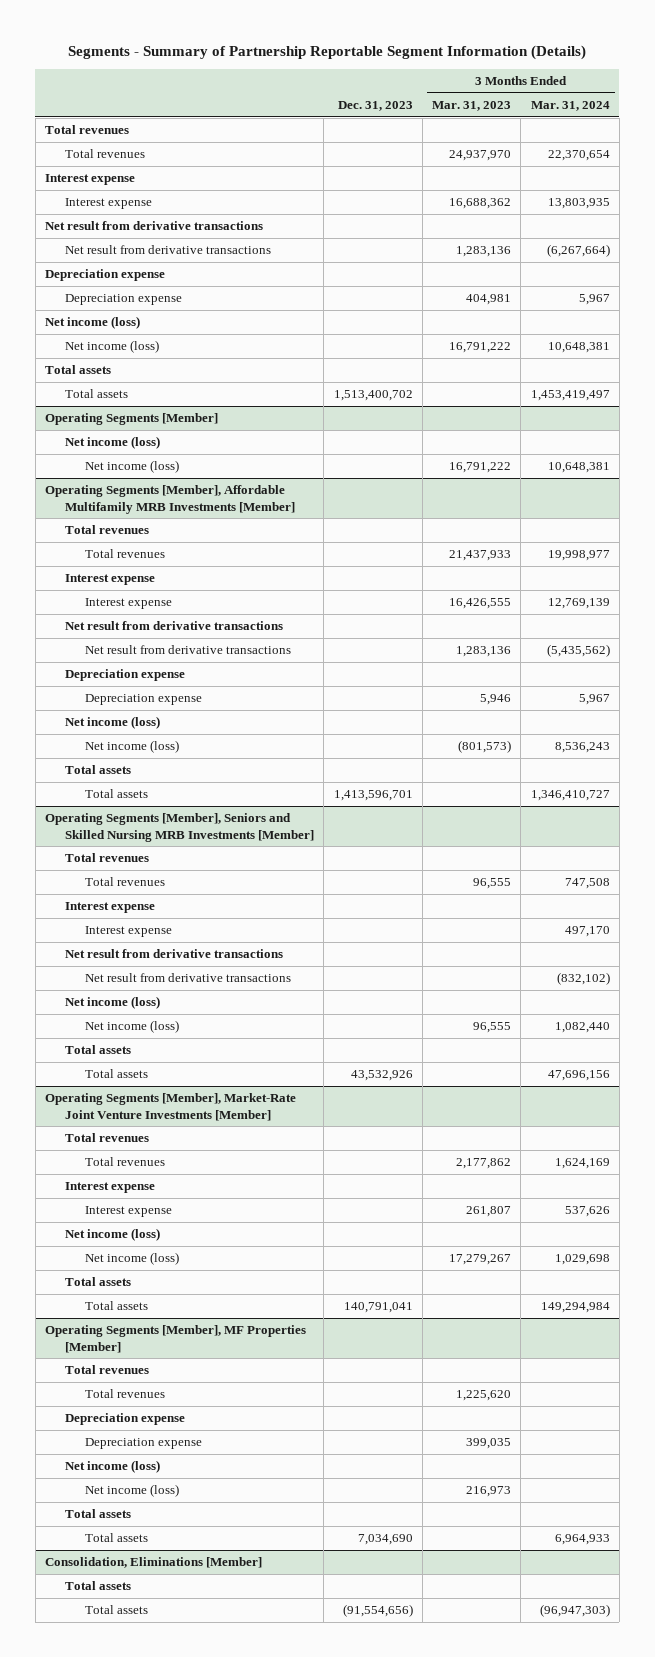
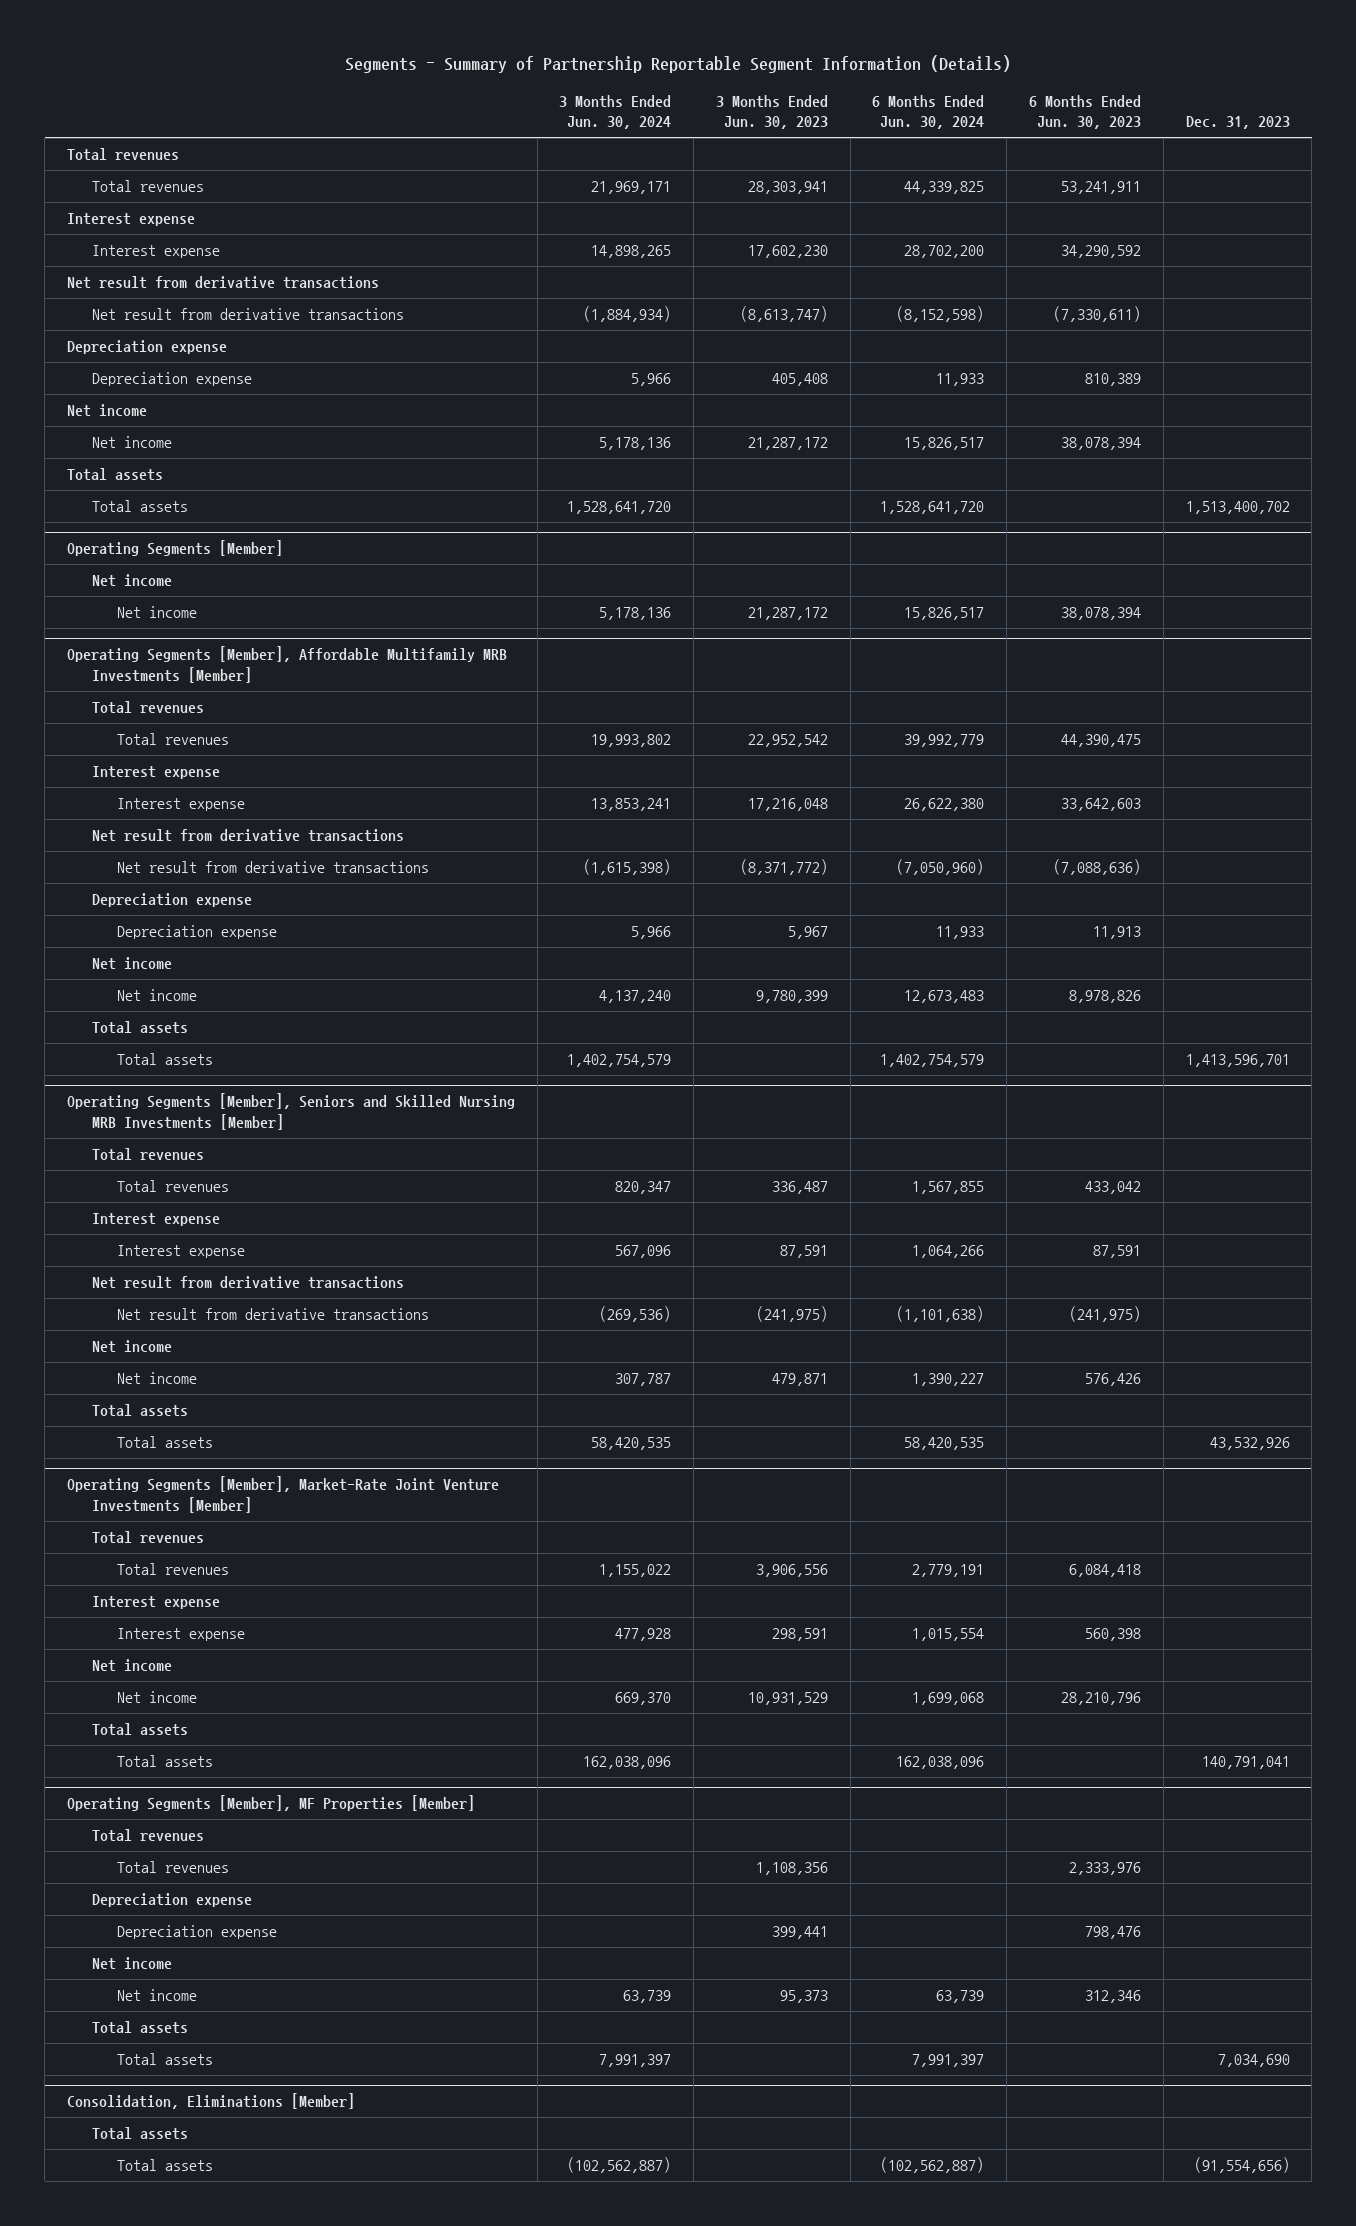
- | Dec. 31, 2023 | 3 Months Ended Mar. 31, 2023 | 3 Months Ended Mar. 31, 2024
+ | 3 Months Ended Jun. 30, 2024 | 3 Months Ended Jun. 30, 2023 | 6 Months Ended Jun. 30, 2024 | 6 Months Ended Jun. 30, 2023 | Dec. 31, 2023
- Net income (loss)
- Net income (loss) | | 16,791,222 | 10,648,381
+ Net income
+ Net income | 5,178,136 | 21,287,172 | 15,826,517 | 38,078,394 |
@ Operating Segments [Member]
- Net income (loss)
- Net income (loss) | | 16,791,222 | 10,648,381
+ Net income
+ Net income | 5,178,136 | 21,287,172 | 15,826,517 | 38,078,394 |
@ Operating Segments [Member], Affordable Multifamily MRB Investments [Member]
- Net income (loss)
- Net income (loss) | | (801,573) | 8,536,243
+ Net income
+ Net income | 4,137,240 | 9,780,399 | 12,673,483 | 8,978,826 |
@ Operating Segments [Member], Seniors and Skilled Nursing MRB Investments [Member]
- Net income (loss)
- Net income (loss) | | 96,555 | 1,082,440
+ Net income
+ Net income | 307,787 | 479,871 | 1,390,227 | 576,426 |
@ Operating Segments [Member], Market-Rate Joint Venture Investments [Member]
- Net income (loss)
- Net income (loss) | | 17,279,267 | 1,029,698
+ Net income
+ Net income | 669,370 | 10,931,529 | 1,699,068 | 28,210,796 |
@ Operating Segments [Member], MF Properties [Member]
- Net income (loss)
- Net income (loss) | | 216,973 |
+ Net income
+ Net income | 63,739 | 95,373 | 63,739 | 312,346 |

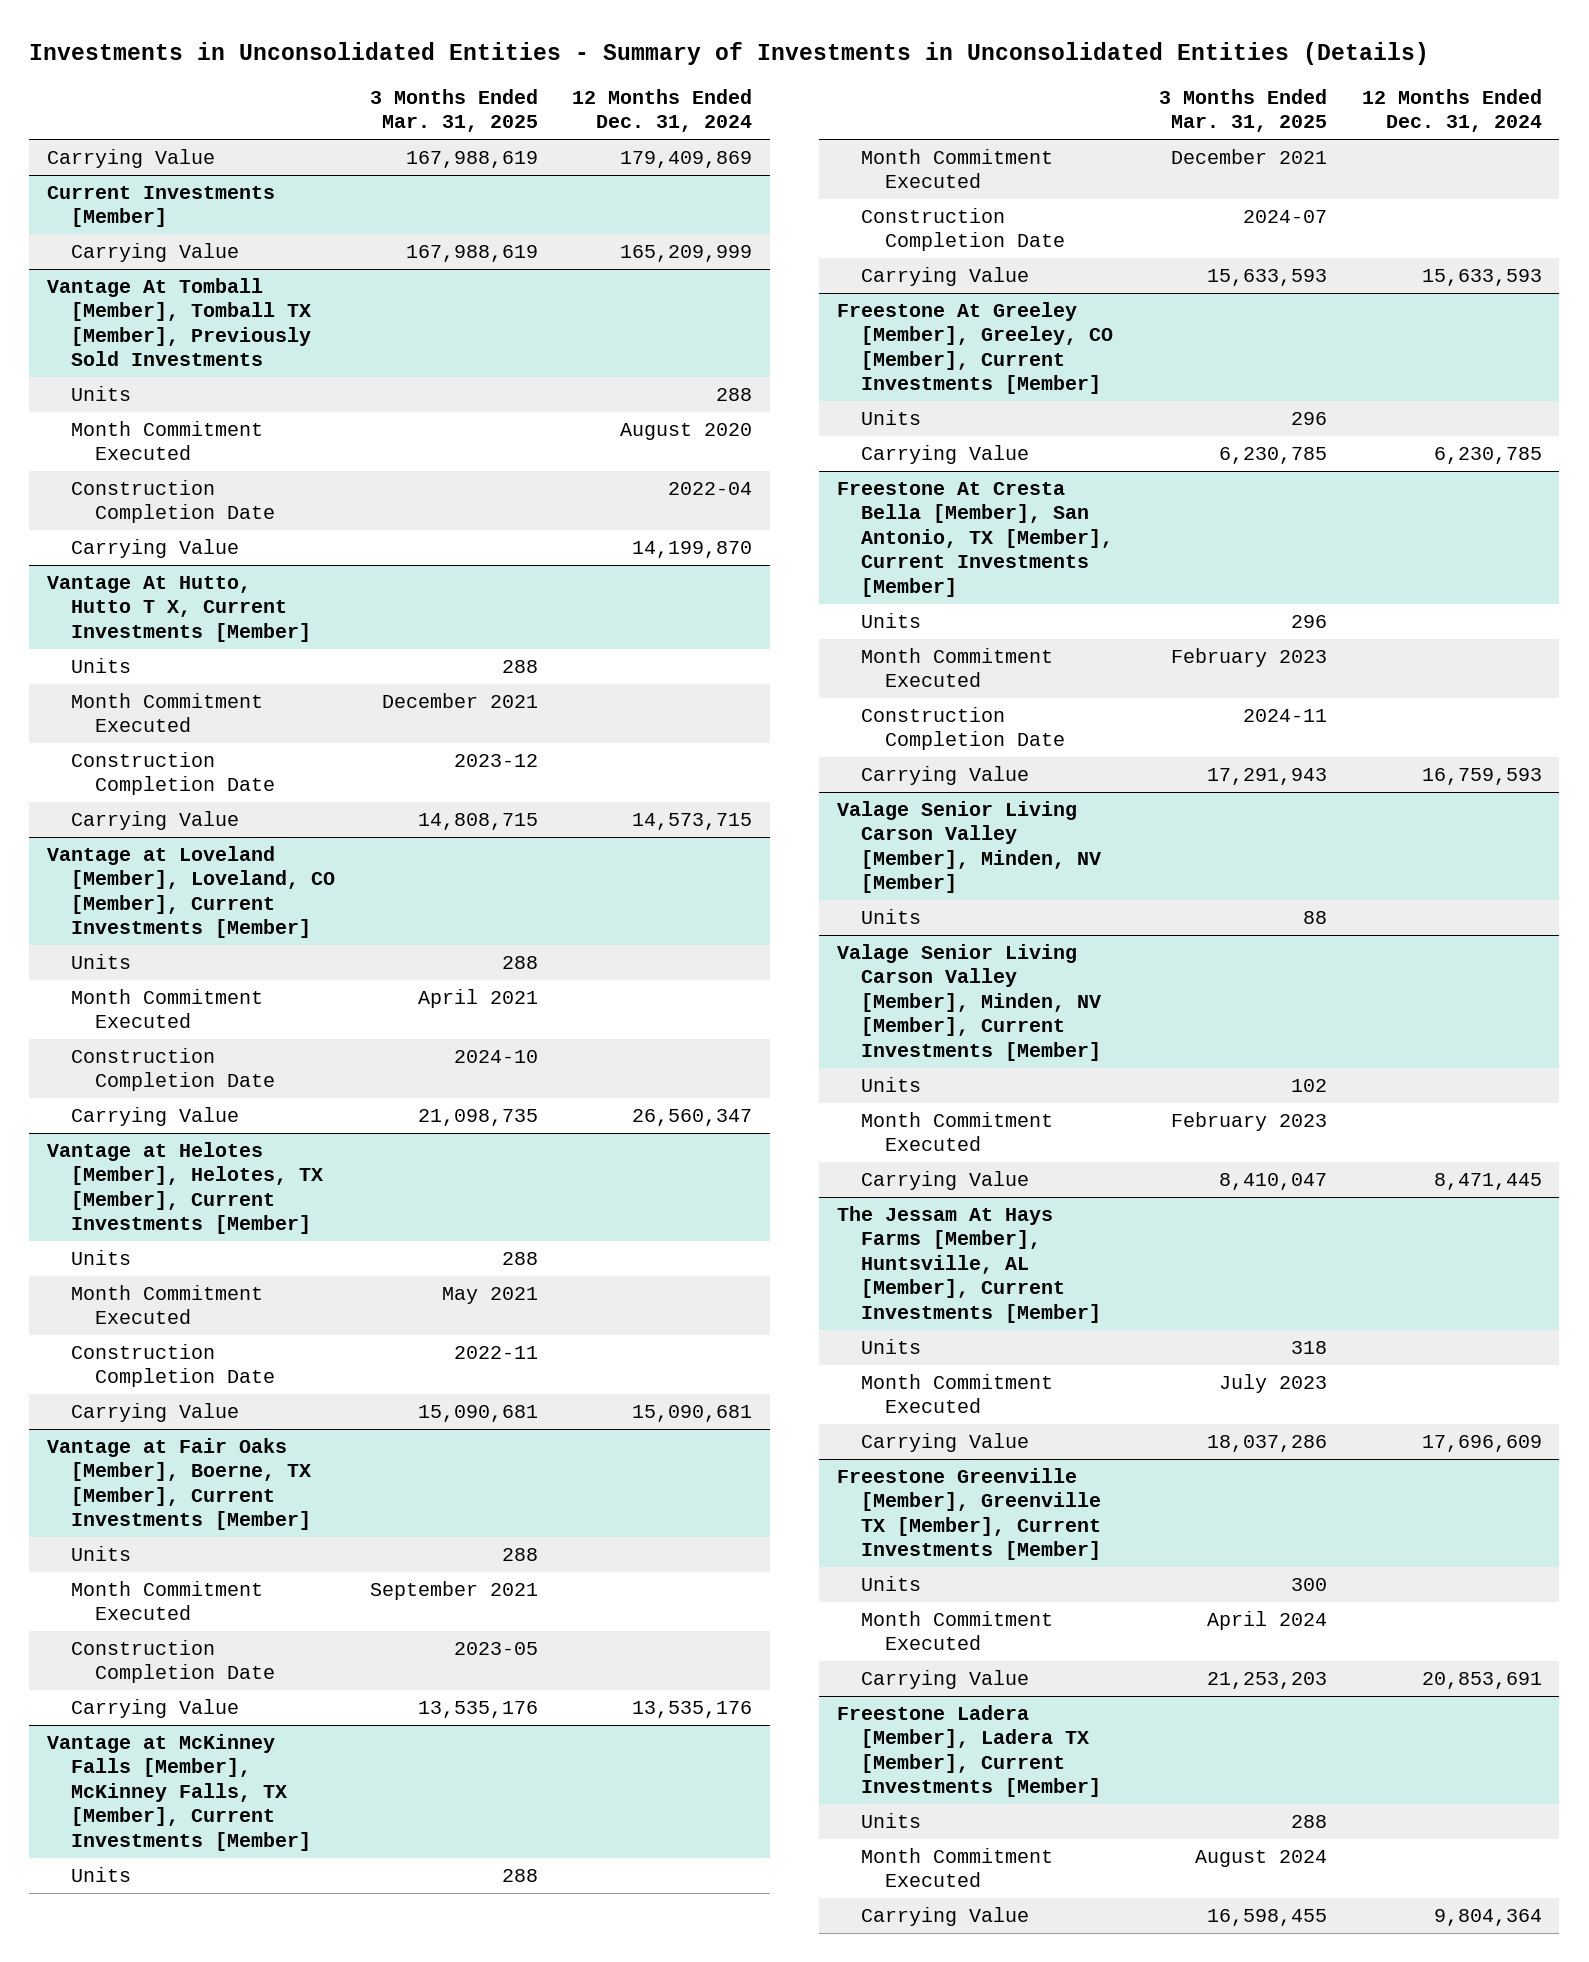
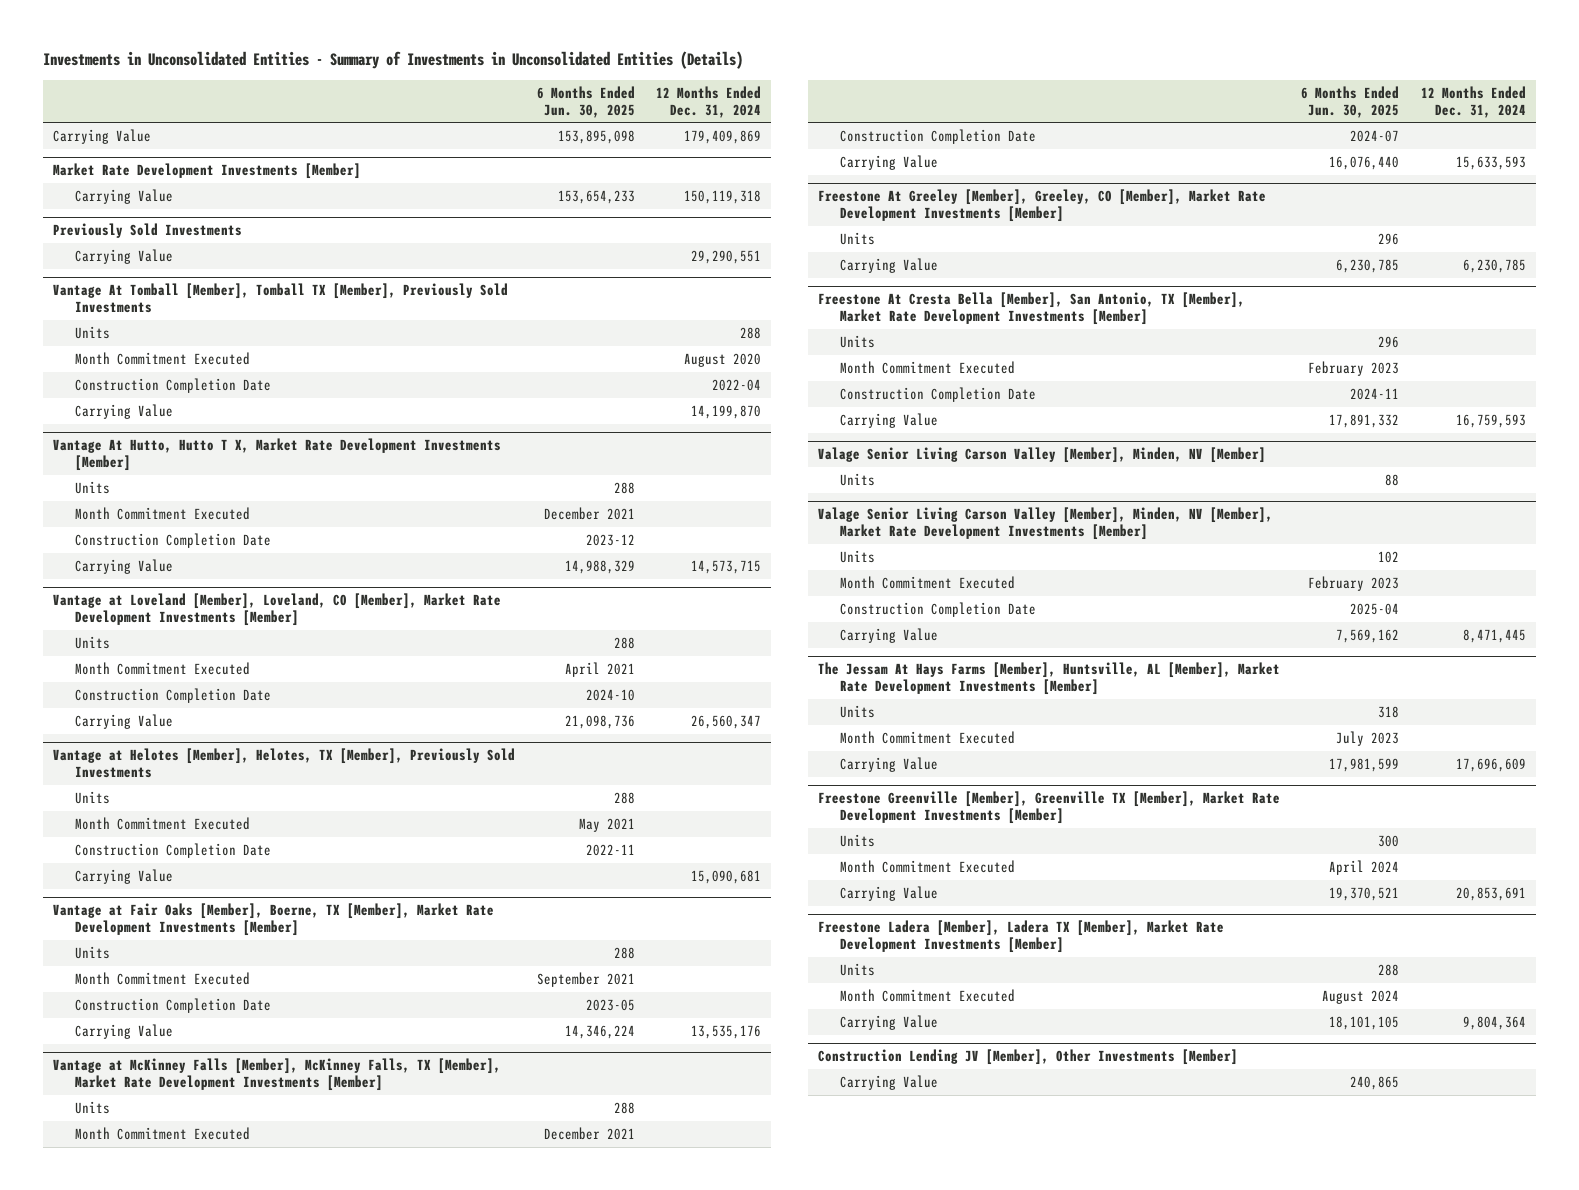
- | 3 Months Ended Mar. 31, 2025 | 12 Months Ended Dec. 31, 2024
+ | 6 Months Ended Jun. 30, 2025 | 12 Months Ended Dec. 31, 2024
- Current Investments [Member]
- Carrying Value | 167,988,619 | 165,209,999
+ Market Rate Development Investments [Member]
+ Carrying Value | 153,654,233 | 150,119,318
+ Previously Sold Investments
+ Carrying Value | | 29,290,551
- Vantage At Hutto, Hutto T X, Current Investments [Member]
+ Vantage At Hutto, Hutto T X, Market Rate Development Investments [Member]
- Vantage at Loveland [Member], Loveland, CO [Member], Current Investments [Member]
+ Vantage at Loveland [Member], Loveland, CO [Member], Market Rate Development Investments [Member]
- Vantage at Helotes [Member], Helotes, TX [Member], Current Investments [Member]
+ Vantage at Helotes [Member], Helotes, TX [Member], Previously Sold Investments
- Vantage at Fair Oaks [Member], Boerne, TX [Member], Current Investments [Member]
+ Vantage at Fair Oaks [Member], Boerne, TX [Member], Market Rate Development Investments [Member]
- Vantage at McKinney Falls [Member], McKinney Falls, TX [Member], Current Investments [Member]
+ Vantage at McKinney Falls [Member], McKinney Falls, TX [Member], Market Rate Development Investments [Member]
- Freestone At Greeley [Member], Greeley, CO [Member], Current Investments [Member]
+ Freestone At Greeley [Member], Greeley, CO [Member], Market Rate Development Investments [Member]
- Freestone At Cresta Bella [Member], San Antonio, TX [Member], Current Investments [Member]
+ Freestone At Cresta Bella [Member], San Antonio, TX [Member], Market Rate Development Investments [Member]
- Valage Senior Living Carson Valley [Member], Minden, NV [Member], Current Investments [Member]
+ Valage Senior Living Carson Valley [Member], Minden, NV [Member], Market Rate Development Investments [Member]
+ Construction Completion Date | 2025-04 |
- The Jessam At Hays Farms [Member], Huntsville, AL [Member], Current Investments [Member]
+ The Jessam At Hays Farms [Member], Huntsville, AL [Member], Market Rate Development Investments [Member]
- Freestone Greenville [Member], Greenville TX [Member], Current Investments [Member]
+ Freestone Greenville [Member], Greenville TX [Member], Market Rate Development Investments [Member]
- Freestone Ladera [Member], Ladera TX [Member], Current Investments [Member]
+ Freestone Ladera [Member], Ladera TX [Member], Market Rate Development Investments [Member]
+ Construction Lending JV [Member], Other Investments [Member]
+ Carrying Value | 240,865 |

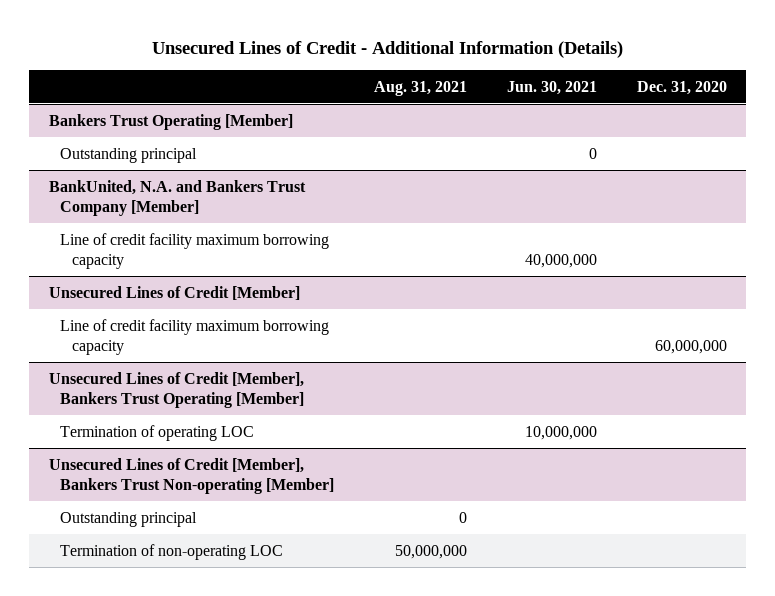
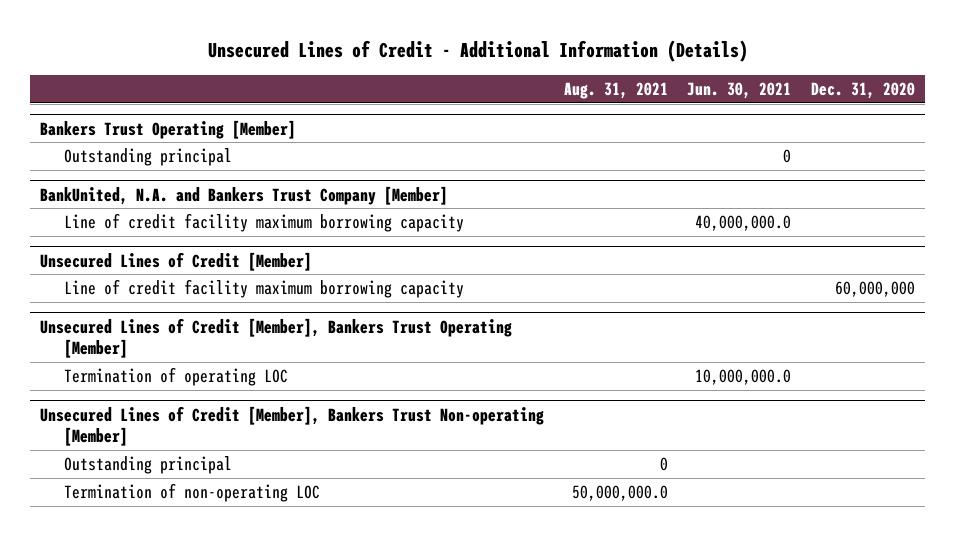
@ BankUnited, N.A. and Bankers Trust Company [Member]
- Line of credit facility maximum borrowing capacity | | 40,000,000 |
+ Line of credit facility maximum borrowing capacity | | 40,000,000.0 |
@ Unsecured Lines of Credit [Member], Bankers Trust Operating [Member]
- Termination of operating LOC | | 10,000,000 |
+ Termination of operating LOC | | 10,000,000.0 |
@ Unsecured Lines of Credit [Member], Bankers Trust Non-operating [Member]
- Termination of non-operating LOC | 50,000,000 | |
+ Termination of non-operating LOC | 50,000,000.0 | |

